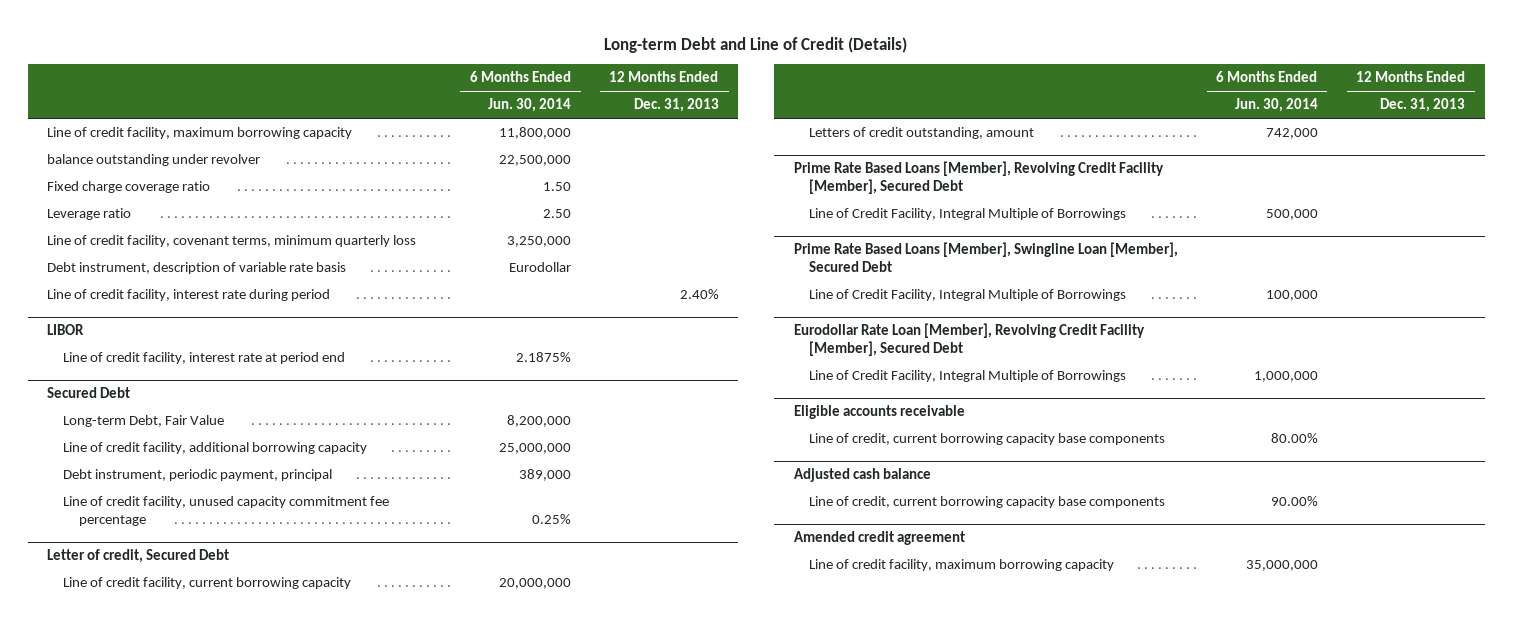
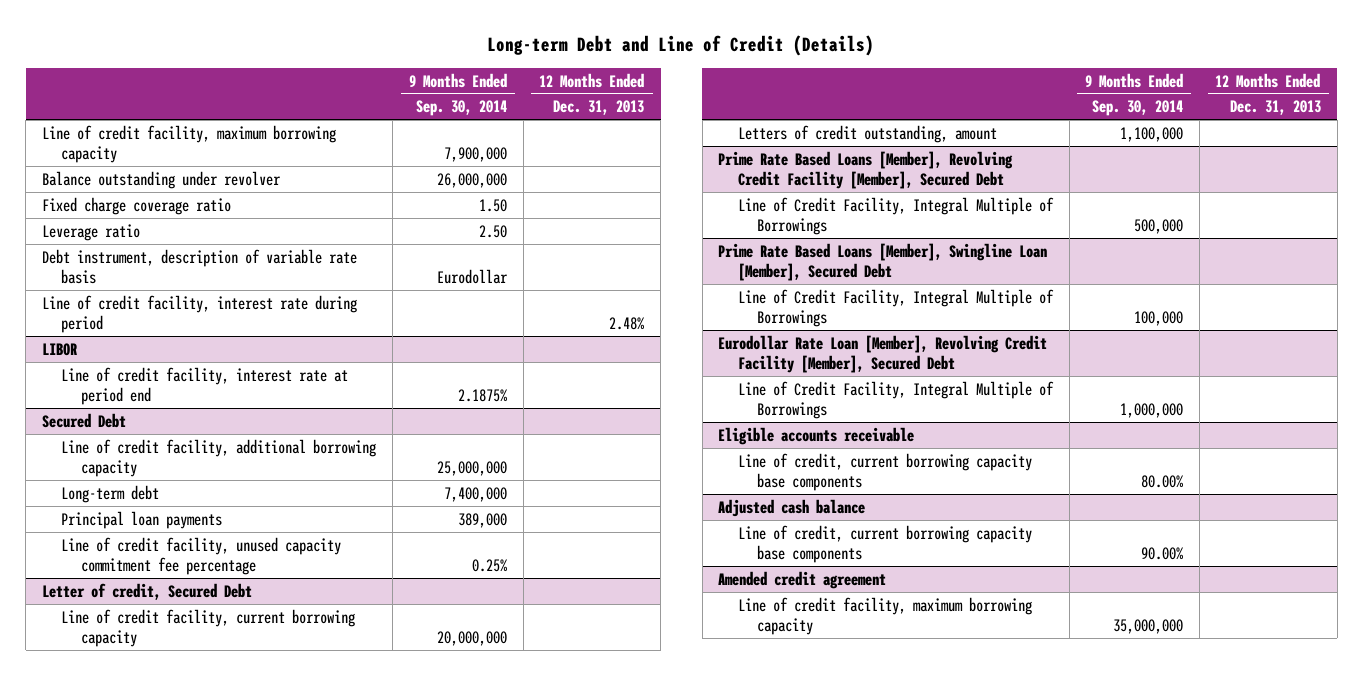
- | 6 Months Ended Jun. 30, 2014 | 12 Months Ended Dec. 31, 2013
+ | 9 Months Ended Sep. 30, 2014 | 12 Months Ended Dec. 31, 2013
- balance outstanding under revolver | 22,500,000 |
+ Balance outstanding under revolver | 26,000,000 |
- Line of credit facility, covenant terms, minimum quarterly loss | 3,250,000 |
- Line of credit facility, interest rate during period | | 2.40%
+ Line of credit facility, interest rate during period | | 2.48%
@ Secured Debt
- Long-term Debt, Fair Value | 8,200,000 |
- Debt instrument, periodic payment, principal | 389,000 |
+ Long-term debt | 7,400,000 |
+ Principal loan payments | 389,000 |

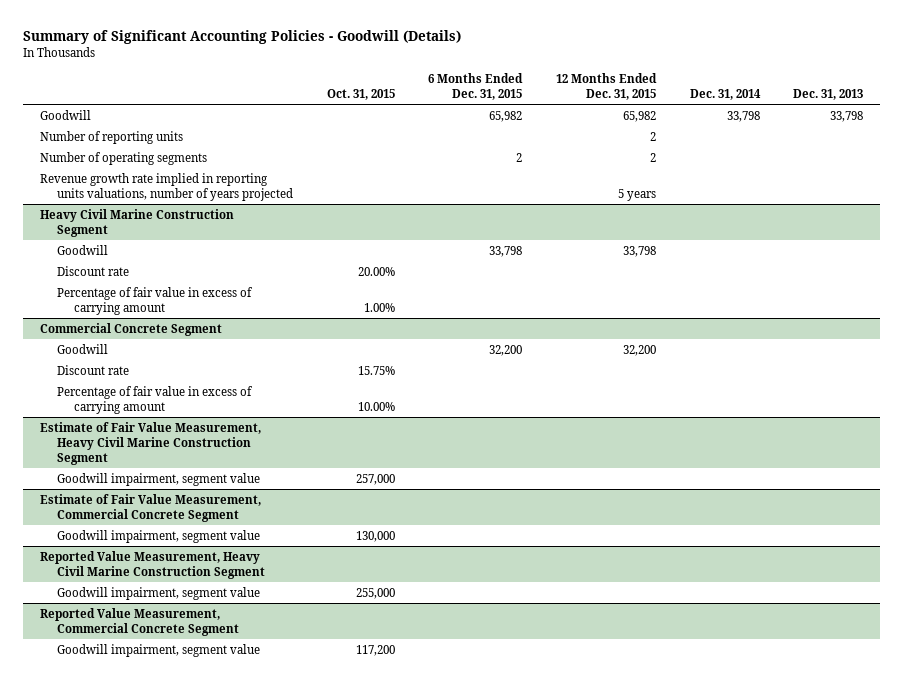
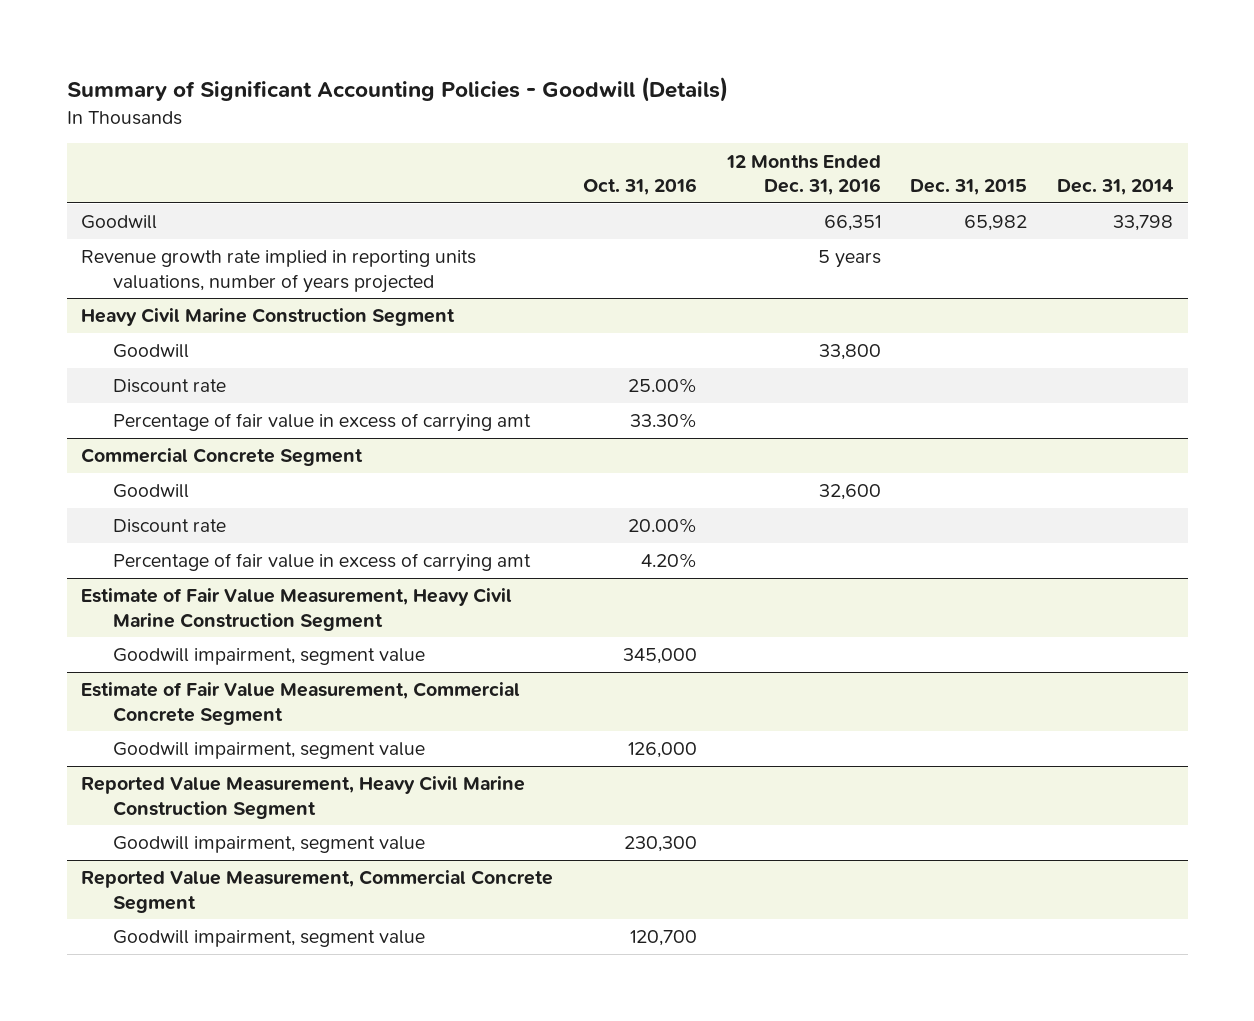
- | Oct. 31, 2015 | 6 Months Ended Dec. 31, 2015 | 12 Months Ended Dec. 31, 2015 | Dec. 31, 2014 | Dec. 31, 2013
+ | Oct. 31, 2016 | 12 Months Ended Dec. 31, 2016 | Dec. 31, 2015 | Dec. 31, 2014
- Number of reporting units | | | 2 | |
- Number of operating segments | | 2 | 2 | |
@ Heavy Civil Marine Construction Segment
- Percentage of fair value in excess of carrying amount | 1.00% | | | |
+ Percentage of fair value in excess of carrying amt | 33.30% | | |
@ Commercial Concrete Segment
- Percentage of fair value in excess of carrying amount | 10.00% | | | |
+ Percentage of fair value in excess of carrying amt | 4.20% | | |

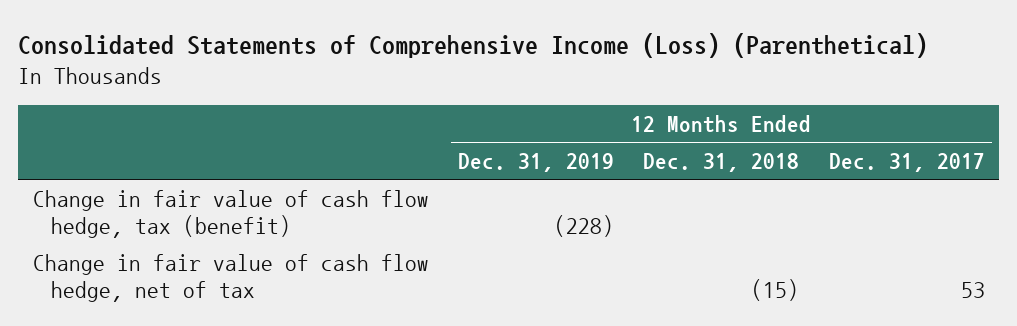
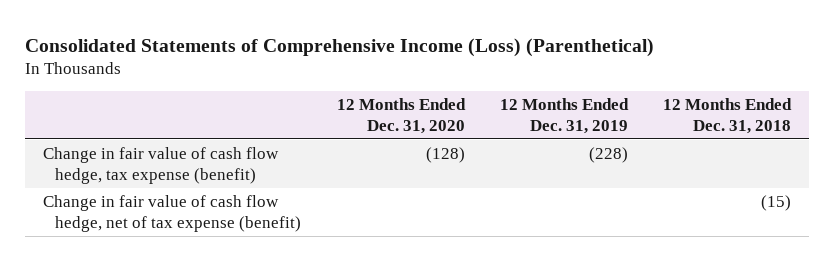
- | 12 Months Ended Dec. 31, 2019 | 12 Months Ended Dec. 31, 2018 | 12 Months Ended Dec. 31, 2017
+ | 12 Months Ended Dec. 31, 2020 | 12 Months Ended Dec. 31, 2019 | 12 Months Ended Dec. 31, 2018
- Change in fair value of cash flow hedge, tax (benefit) | (228) | |
- Change in fair value of cash flow hedge, net of tax | | (15) | 53
+ Change in fair value of cash flow hedge, tax expense (benefit) | (128) | (228) |
+ Change in fair value of cash flow hedge, net of tax expense (benefit) | | | (15)

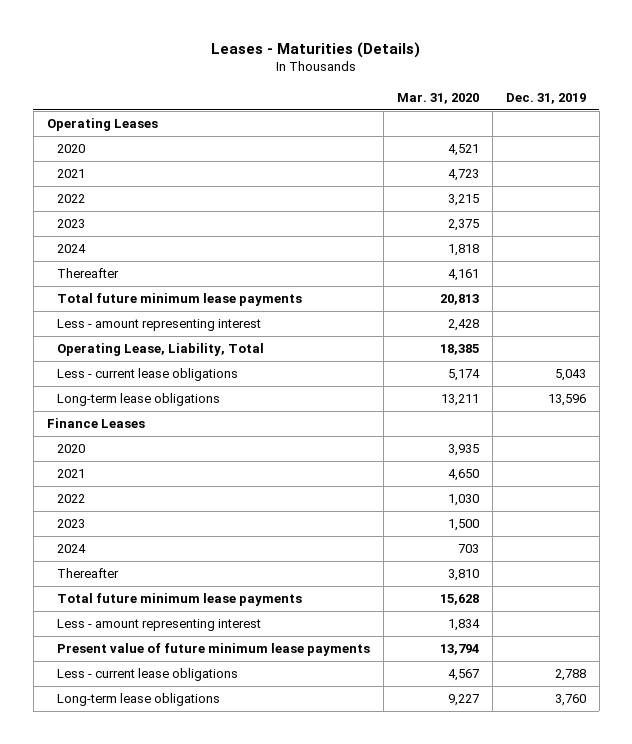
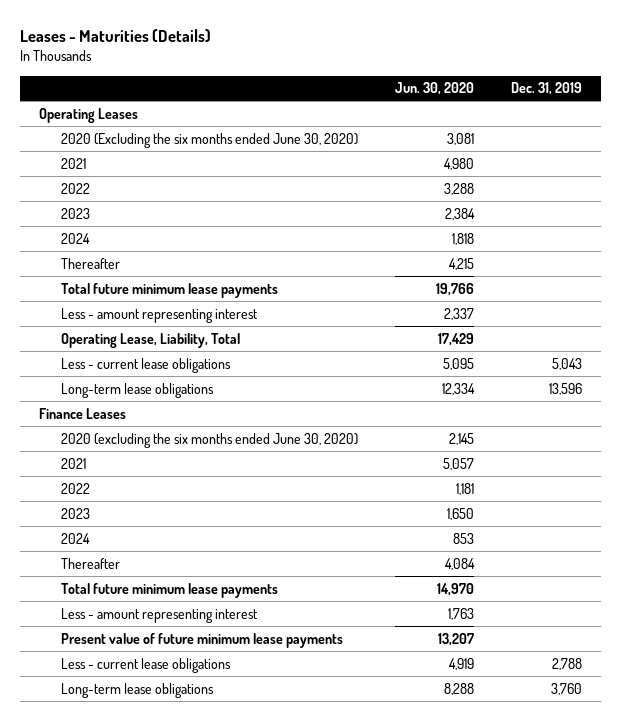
- | Mar. 31, 2020 | Dec. 31, 2019
+ | Jun. 30, 2020 | Dec. 31, 2019
- 2020 | 4,521 |
+ 2020 (Excluding the six months ended June 30, 2020) | 3,081 |
- 2020 | 3,935 |
+ 2020 (excluding the six months ended June 30, 2020) | 2,145 |

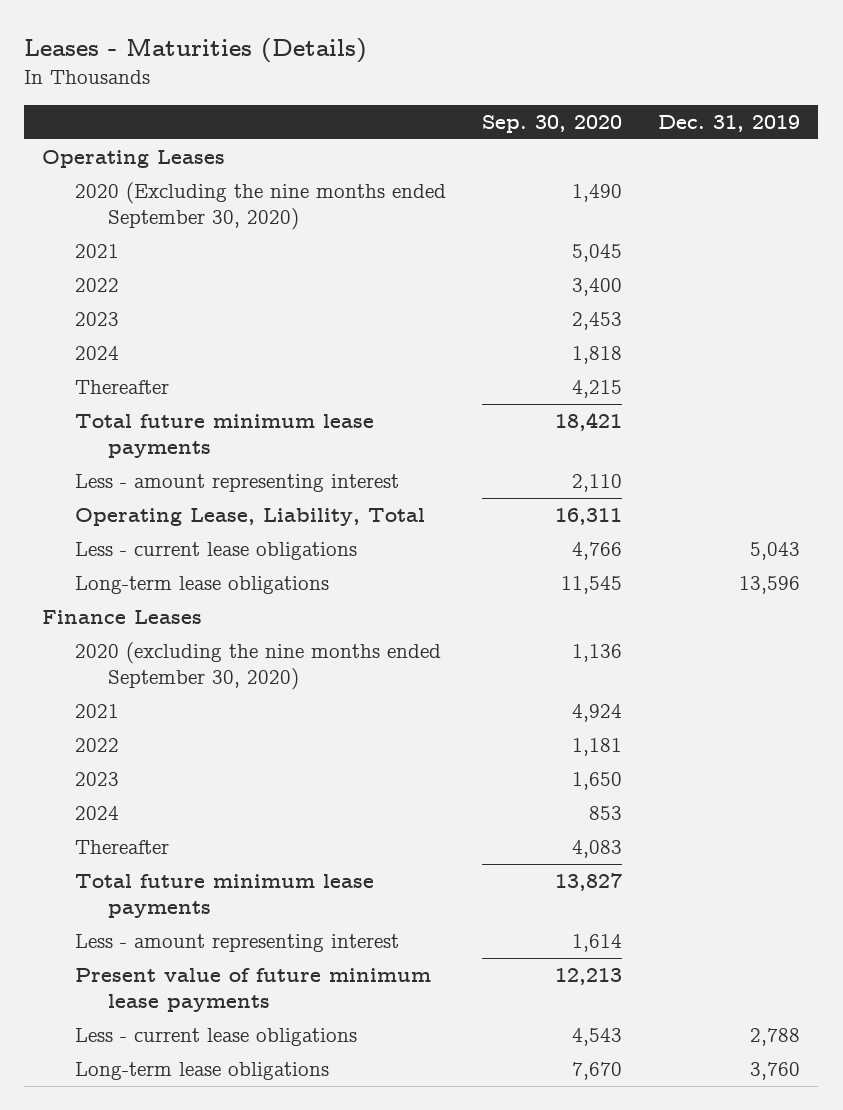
- | Jun. 30, 2020 | Dec. 31, 2019
+ | Sep. 30, 2020 | Dec. 31, 2019
- 2020 (Excluding the six months ended June 30, 2020) | 3,081 |
+ 2020 (Excluding the nine months ended September 30, 2020) | 1,490 |
- 2020 (excluding the six months ended June 30, 2020) | 2,145 |
+ 2020 (excluding the nine months ended September 30, 2020) | 1,136 |

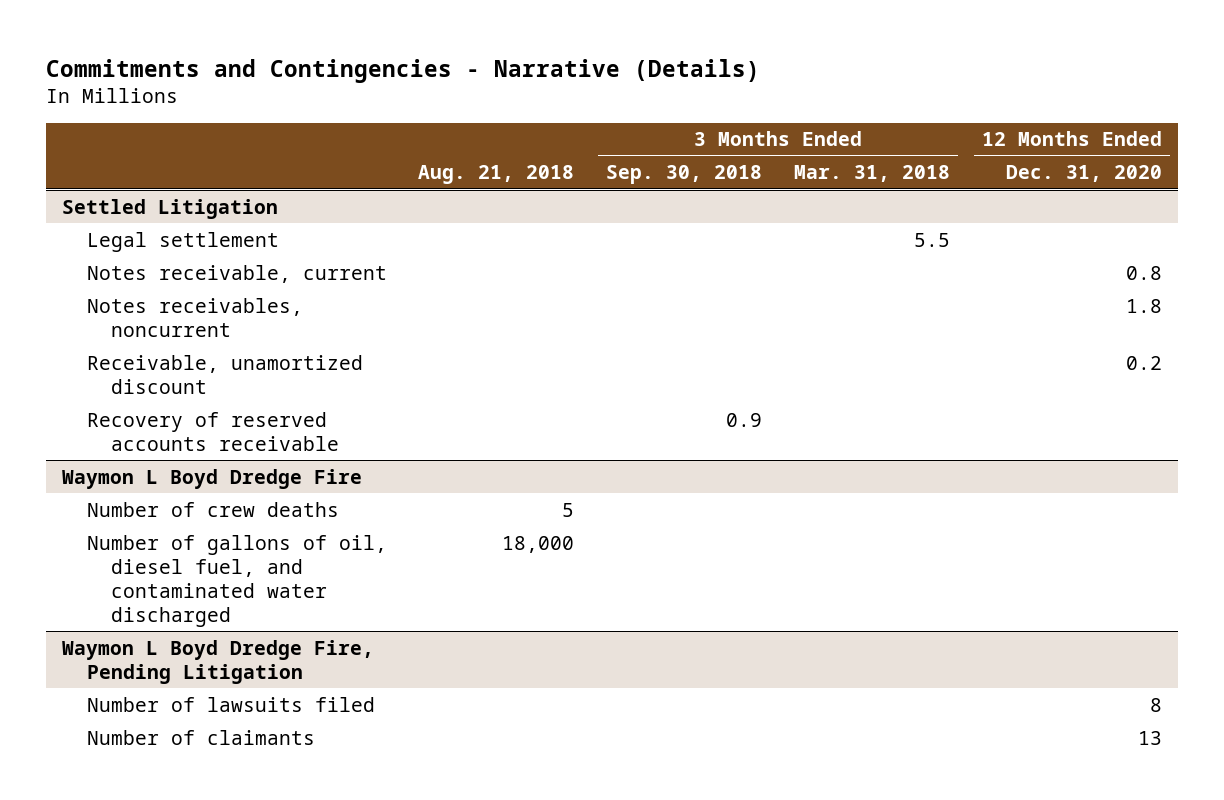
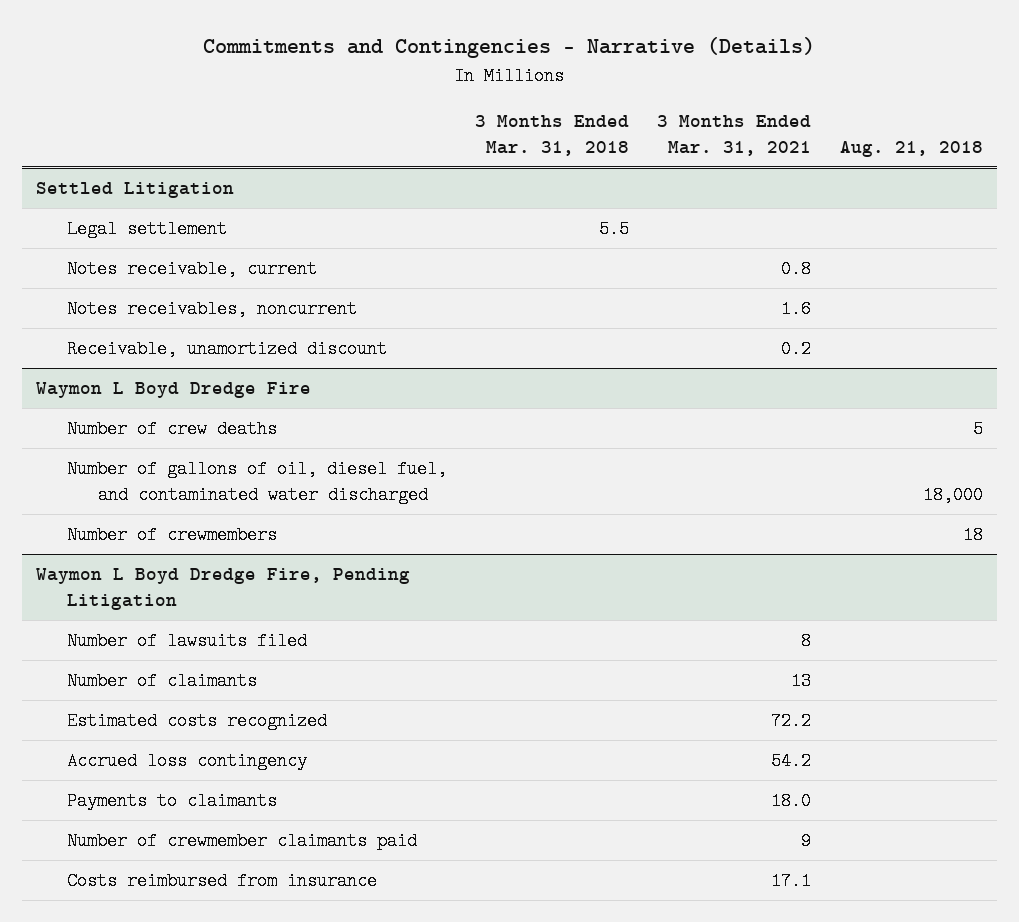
- | Aug. 21, 2018 | 3 Months Ended Sep. 30, 2018 | 3 Months Ended Mar. 31, 2018 | 12 Months Ended Dec. 31, 2020
+ | 3 Months Ended Mar. 31, 2018 | 3 Months Ended Mar. 31, 2021 | Aug. 21, 2018
@ Settled Litigation
- Recovery of reserved accounts receivable | | 0.9 | |
@ Waymon L Boyd Dredge Fire
+ Number of crewmembers | | | 18
@ Waymon L Boyd Dredge Fire, Pending Litigation
+ Estimated costs recognized | | 72.2 |
+ Accrued loss contingency | | 54.2 |
+ Payments to claimants | | 18.0 |
+ Number of crewmember claimants paid | | 9 |
+ Costs reimbursed from insurance | | 17.1 |

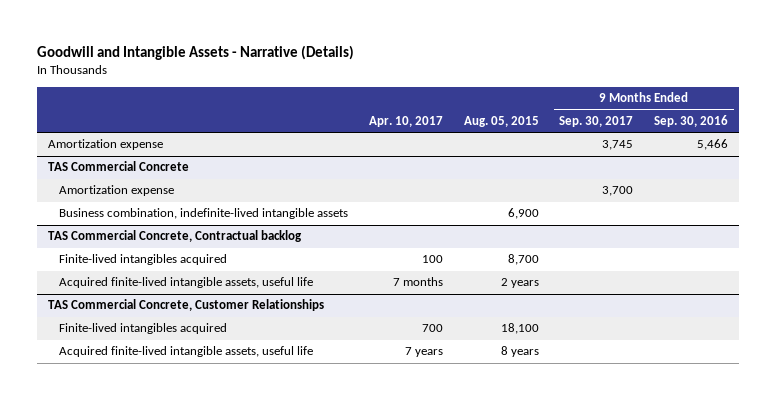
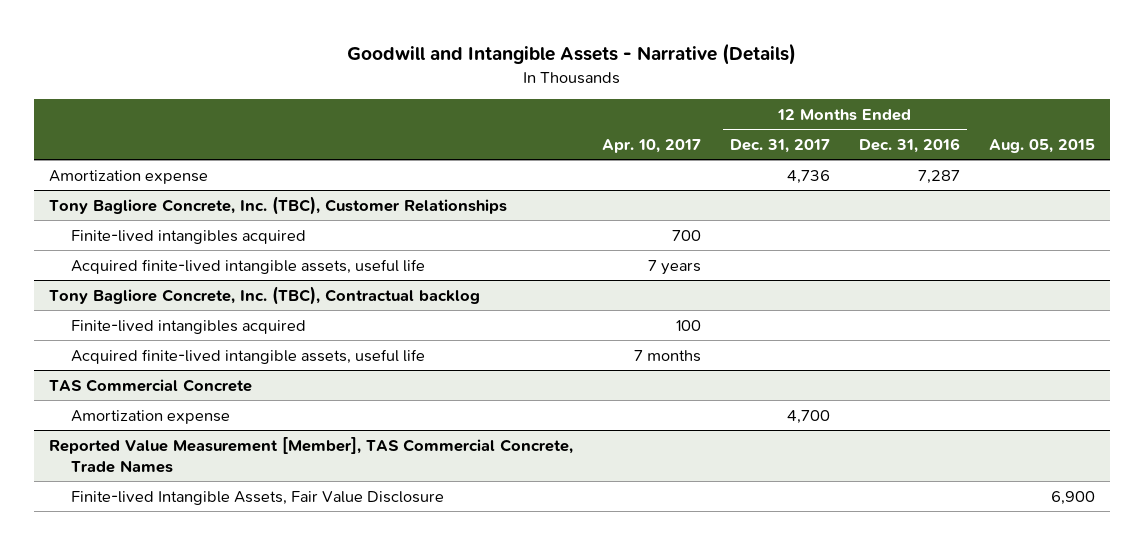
- | Apr. 10, 2017 | Aug. 05, 2015 | 9 Months Ended Sep. 30, 2017 | 9 Months Ended Sep. 30, 2016
+ | Apr. 10, 2017 | 12 Months Ended Dec. 31, 2017 | 12 Months Ended Dec. 31, 2016 | Aug. 05, 2015
+ Tony Bagliore Concrete, Inc. (TBC), Customer Relationships
+ Finite-lived intangibles acquired | 700 | | |
+ Acquired finite-lived intangible assets, useful life | 7 years | | |
+ Tony Bagliore Concrete, Inc. (TBC), Contractual backlog
+ Finite-lived intangibles acquired | 100 | | |
+ Acquired finite-lived intangible assets, useful life | 7 months | | |
@ TAS Commercial Concrete
- Business combination, indefinite-lived intangible assets | | 6,900 | |
- TAS Commercial Concrete, Contractual backlog
- Finite-lived intangibles acquired | 100 | 8,700 | |
- Acquired finite-lived intangible assets, useful life | 7 months | 2 years | |
- TAS Commercial Concrete, Customer Relationships
- Finite-lived intangibles acquired | 700 | 18,100 | |
- Acquired finite-lived intangible assets, useful life | 7 years | 8 years | |
+ Reported Value Measurement [Member], TAS Commercial Concrete, Trade Names
+ Finite-lived Intangible Assets, Fair Value Disclosure | | | | 6,900

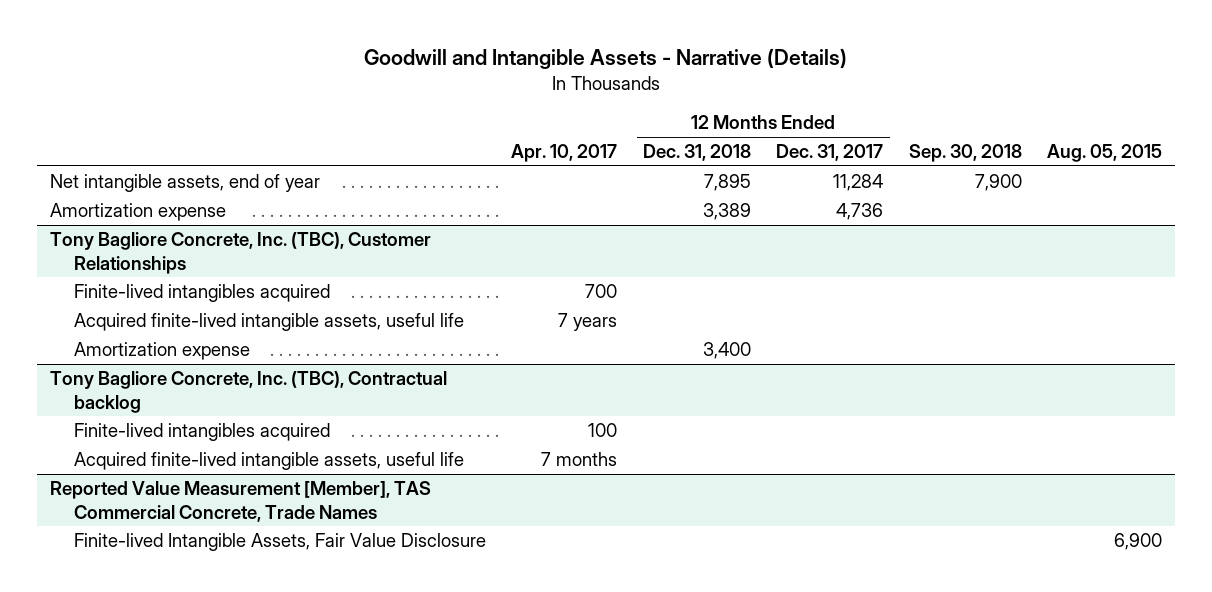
- | Apr. 10, 2017 | 12 Months Ended Dec. 31, 2017 | 12 Months Ended Dec. 31, 2016 | Aug. 05, 2015
+ | Apr. 10, 2017 | 12 Months Ended Dec. 31, 2018 | 12 Months Ended Dec. 31, 2017 | Sep. 30, 2018 | Aug. 05, 2015
+ Net intangible assets, end of year | | 7,895 | 11,284 | 7,900 |
@ Tony Bagliore Concrete, Inc. (TBC), Customer Relationships
+ Amortization expense | | 3,400 | | |
- TAS Commercial Concrete
- Amortization expense | | 4,700 | |

